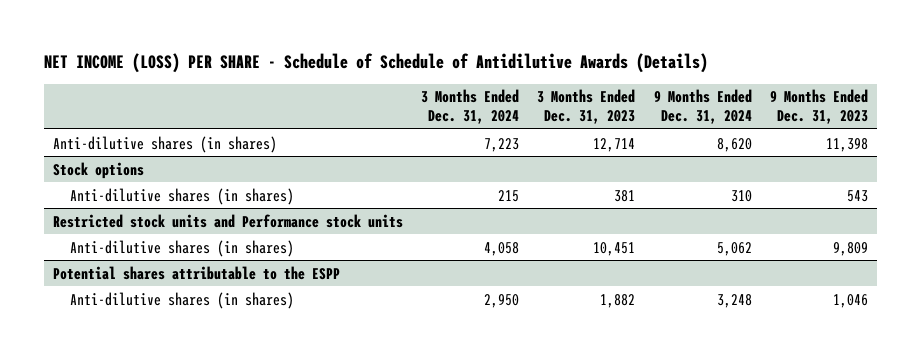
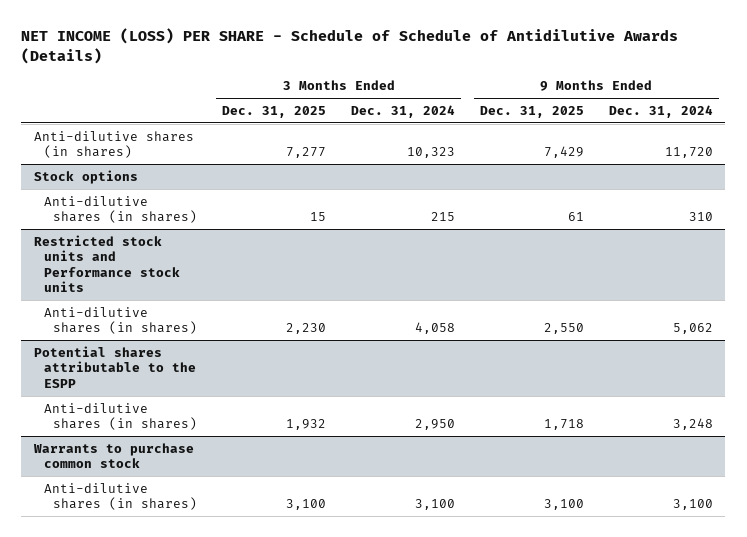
- | 3 Months Ended Dec. 31, 2024 | 3 Months Ended Dec. 31, 2023 | 9 Months Ended Dec. 31, 2024 | 9 Months Ended Dec. 31, 2023
+ | 3 Months Ended Dec. 31, 2025 | 3 Months Ended Dec. 31, 2024 | 9 Months Ended Dec. 31, 2025 | 9 Months Ended Dec. 31, 2024
- Anti-dilutive shares (in shares) | 7,223 | 12,714 | 8,620 | 11,398
+ Anti-dilutive shares (in shares) | 7,277 | 10,323 | 7,429 | 11,720
+ Warrants to purchase common stock
+ Anti-dilutive shares (in shares) | 3,100 | 3,100 | 3,100 | 3,100

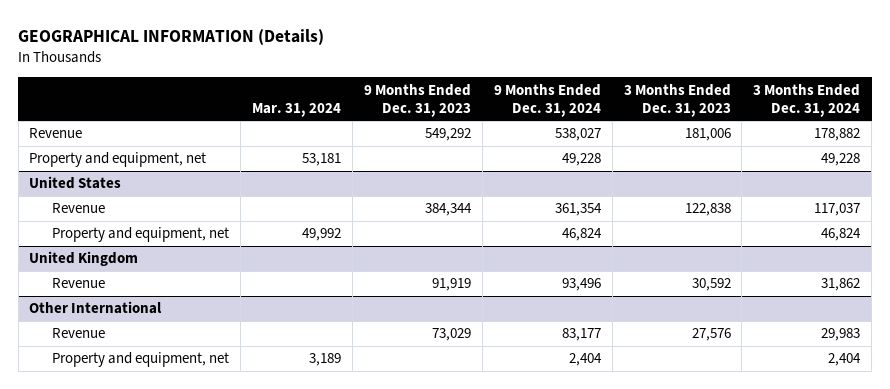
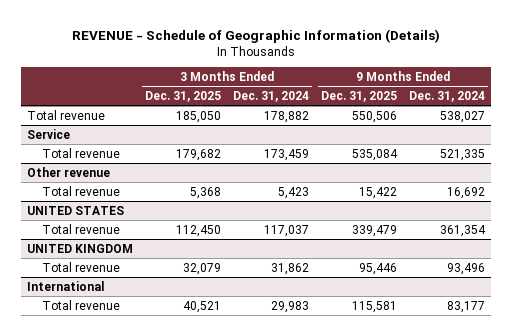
- GEOGRAPHICAL INFORMATION (Details)
+ REVENUE - Schedule of Geographic Information (Details)
- | Mar. 31, 2024 | 9 Months Ended Dec. 31, 2023 | 9 Months Ended Dec. 31, 2024 | 3 Months Ended Dec. 31, 2023 | 3 Months Ended Dec. 31, 2024
+ | 3 Months Ended Dec. 31, 2025 | 3 Months Ended Dec. 31, 2024 | 9 Months Ended Dec. 31, 2025 | 9 Months Ended Dec. 31, 2024
- Revenue | | 549,292 | 538,027 | 181,006 | 178,882
- Property and equipment, net | 53,181 | | 49,228 | | 49,228
- United States
- Revenue | | 384,344 | 361,354 | 122,838 | 117,037
- Property and equipment, net | 49,992 | | 46,824 | | 46,824
- United Kingdom
- Revenue | | 91,919 | 93,496 | 30,592 | 31,862
- Other International
- Revenue | | 73,029 | 83,177 | 27,576 | 29,983
- Property and equipment, net | 3,189 | | 2,404 | | 2,404
+ Total revenue | 185,050 | 178,882 | 550,506 | 538,027
+ Service
+ Total revenue | 179,682 | 173,459 | 535,084 | 521,335
+ Other revenue
+ Total revenue | 5,368 | 5,423 | 15,422 | 16,692
+ UNITED STATES
+ Total revenue | 112,450 | 117,037 | 339,479 | 361,354
+ UNITED KINGDOM
+ Total revenue | 32,079 | 31,862 | 95,446 | 93,496
+ International
+ Total revenue | 40,521 | 29,983 | 115,581 | 83,177

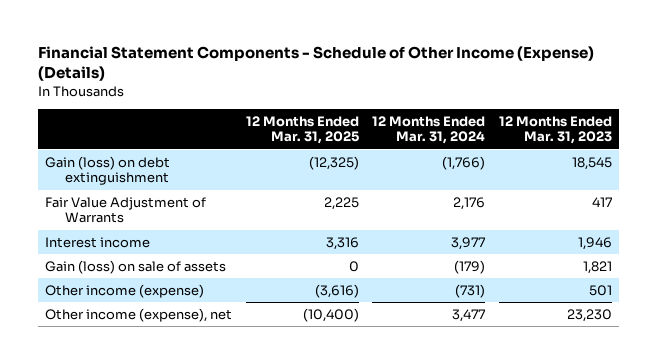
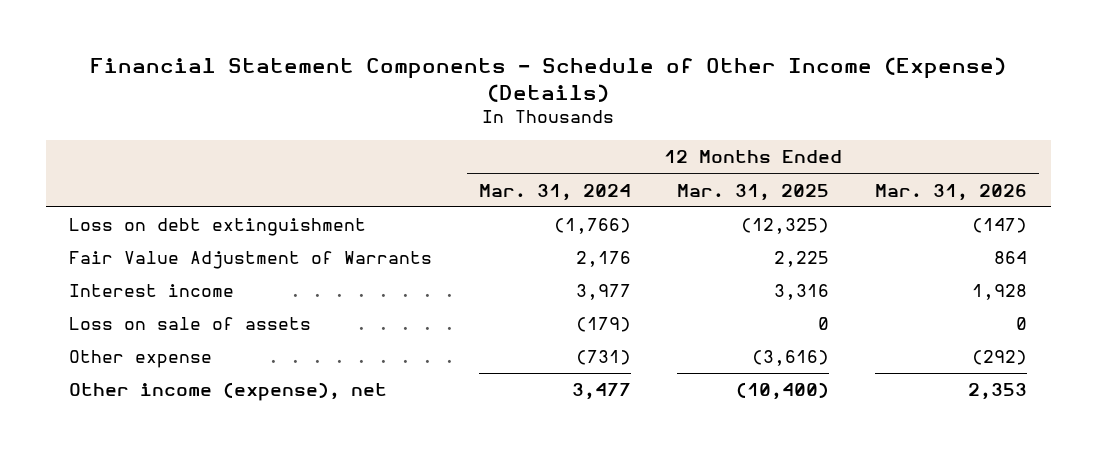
- | 12 Months Ended Mar. 31, 2025 | 12 Months Ended Mar. 31, 2024 | 12 Months Ended Mar. 31, 2023
+ | 12 Months Ended Mar. 31, 2024 | 12 Months Ended Mar. 31, 2025 | 12 Months Ended Mar. 31, 2026
- Gain (loss) on debt extinguishment | (12,325) | (1,766) | 18,545
+ Loss on debt extinguishment | (1,766) | (12,325) | (147)
- Gain (loss) on sale of assets | 0 | (179) | 1,821
- Other income (expense) | (3,616) | (731) | 501
+ Loss on sale of assets | (179) | 0 | 0
+ Other expense | (731) | (3,616) | (292)

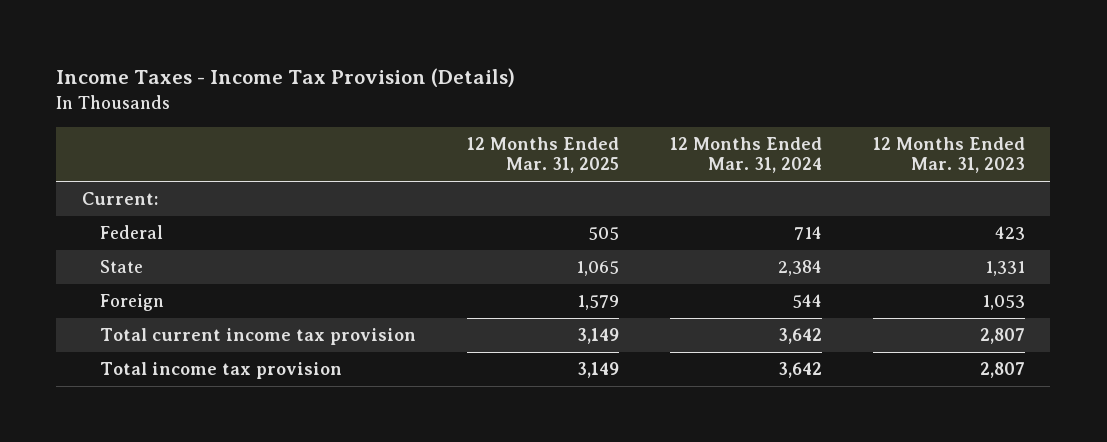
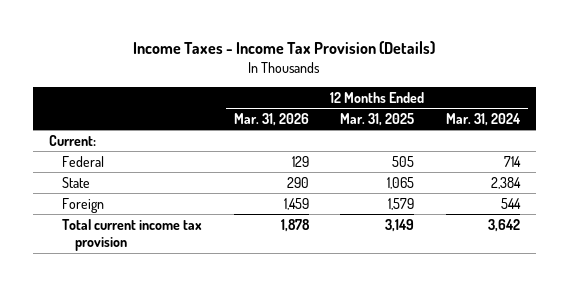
- | 12 Months Ended Mar. 31, 2025 | 12 Months Ended Mar. 31, 2024 | 12 Months Ended Mar. 31, 2023
+ | 12 Months Ended Mar. 31, 2026 | 12 Months Ended Mar. 31, 2025 | 12 Months Ended Mar. 31, 2024
- Total income tax provision | 3,149 | 3,642 | 2,807

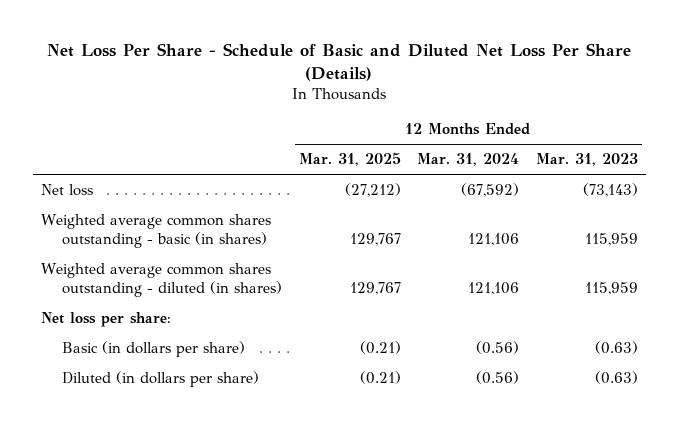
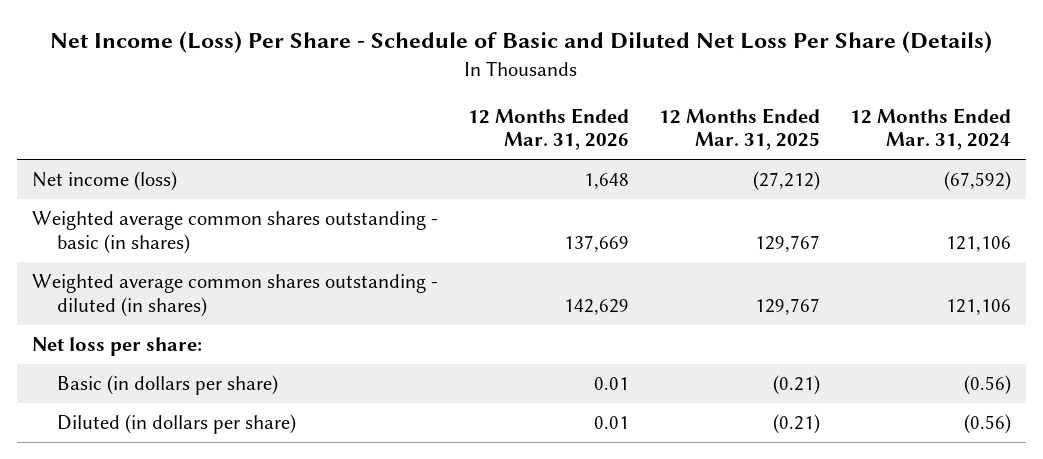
- Net Loss Per Share - Schedule of Basic and Diluted Net Loss Per Share (Details)
+ Net Income (Loss) Per Share - Schedule of Basic and Diluted Net Loss Per Share (Details)
- | 12 Months Ended Mar. 31, 2025 | 12 Months Ended Mar. 31, 2024 | 12 Months Ended Mar. 31, 2023
+ | 12 Months Ended Mar. 31, 2026 | 12 Months Ended Mar. 31, 2025 | 12 Months Ended Mar. 31, 2024
- Net loss | (27,212) | (67,592) | (73,143)
+ Net income (loss) | 1,648 | (27,212) | (67,592)

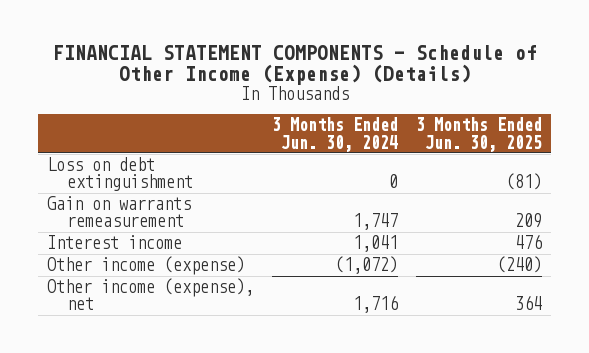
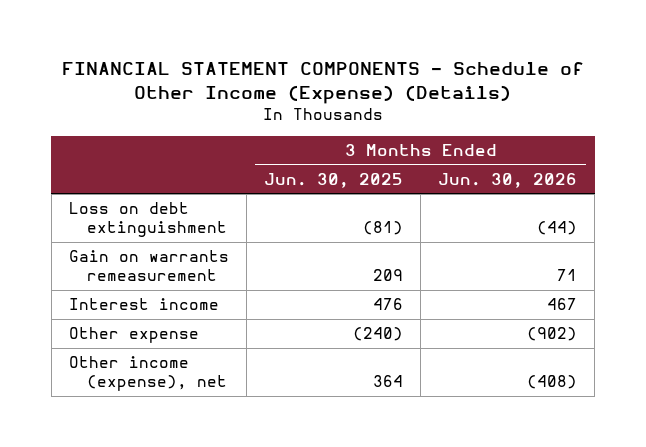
- | 3 Months Ended Jun. 30, 2024 | 3 Months Ended Jun. 30, 2025
+ | 3 Months Ended Jun. 30, 2025 | 3 Months Ended Jun. 30, 2026
- Other income (expense) | (1,072) | (240)
+ Other expense | (240) | (902)

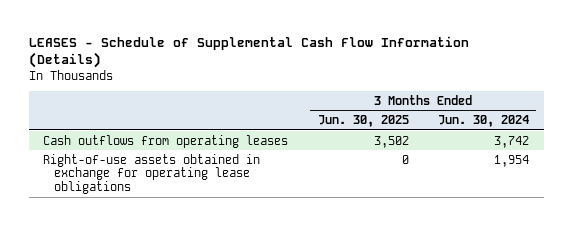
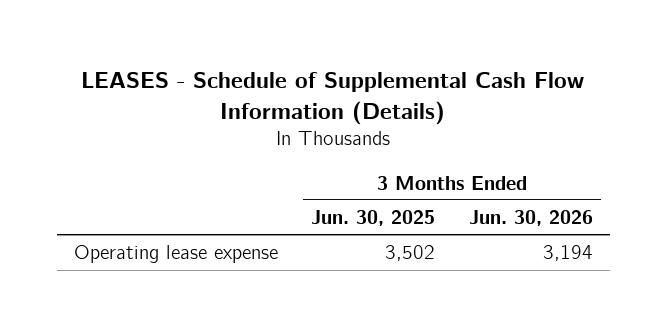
- | 3 Months Ended Jun. 30, 2025 | 3 Months Ended Jun. 30, 2024
+ | 3 Months Ended Jun. 30, 2025 | 3 Months Ended Jun. 30, 2026
- Cash outflows from operating leases | 3,502 | 3,742
- Right-of-use assets obtained in exchange for operating lease obligations | 0 | 1,954
+ Operating lease expense | 3,502 | 3,194

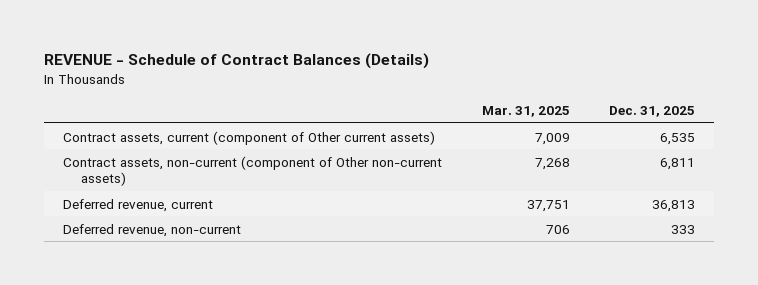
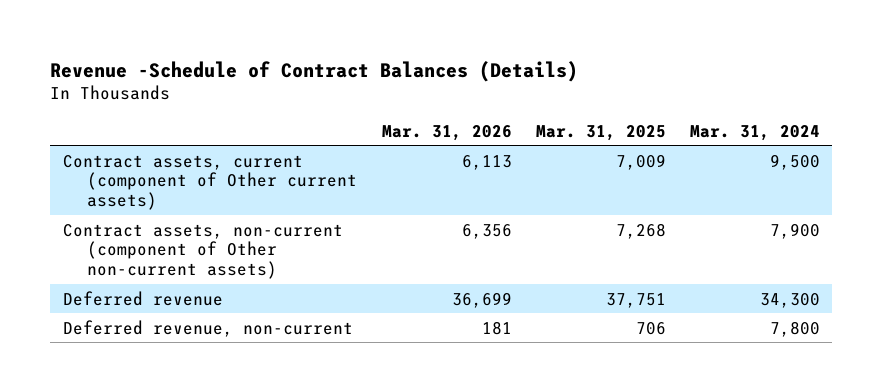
- REVENUE - Schedule of Contract Balances (Details)
+ Revenue -Schedule of Contract Balances (Details)
- | Mar. 31, 2025 | Dec. 31, 2025
+ | Mar. 31, 2026 | Mar. 31, 2025 | Mar. 31, 2024
- Deferred revenue, current | 37,751 | 36,813
+ Deferred revenue | 36,699 | 37,751 | 34,300

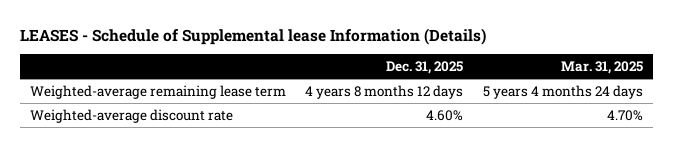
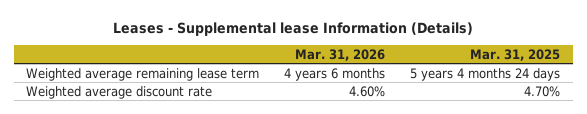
- LEASES - Schedule of Supplemental lease Information (Details)
+ Leases - Supplemental lease Information (Details)
- | Dec. 31, 2025 | Mar. 31, 2025
+ | Mar. 31, 2026 | Mar. 31, 2025
- Weighted-average remaining lease term | 4 years 8 months 12 days | 5 years 4 months 24 days
- Weighted-average discount rate | 4.60% | 4.70%
+ Weighted average remaining lease term | 4 years 6 months | 5 years 4 months 24 days
+ Weighted average discount rate | 4.60% | 4.70%

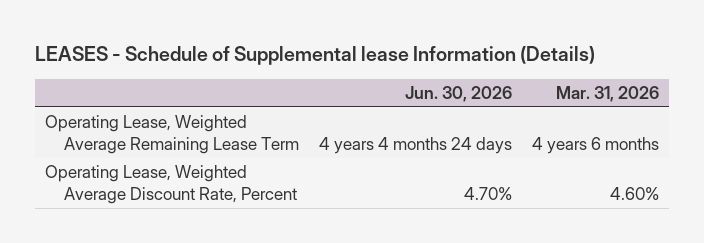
- Leases - Supplemental lease Information (Details)
+ LEASES - Schedule of Supplemental lease Information (Details)
- | Mar. 31, 2026 | Mar. 31, 2025
+ | Jun. 30, 2026 | Mar. 31, 2026
- Weighted average remaining lease term | 4 years 6 months | 5 years 4 months 24 days
- Weighted average discount rate | 4.60% | 4.70%
+ Operating Lease, Weighted Average Remaining Lease Term | 4 years 4 months 24 days | 4 years 6 months
+ Operating Lease, Weighted Average Discount Rate, Percent | 4.70% | 4.60%

